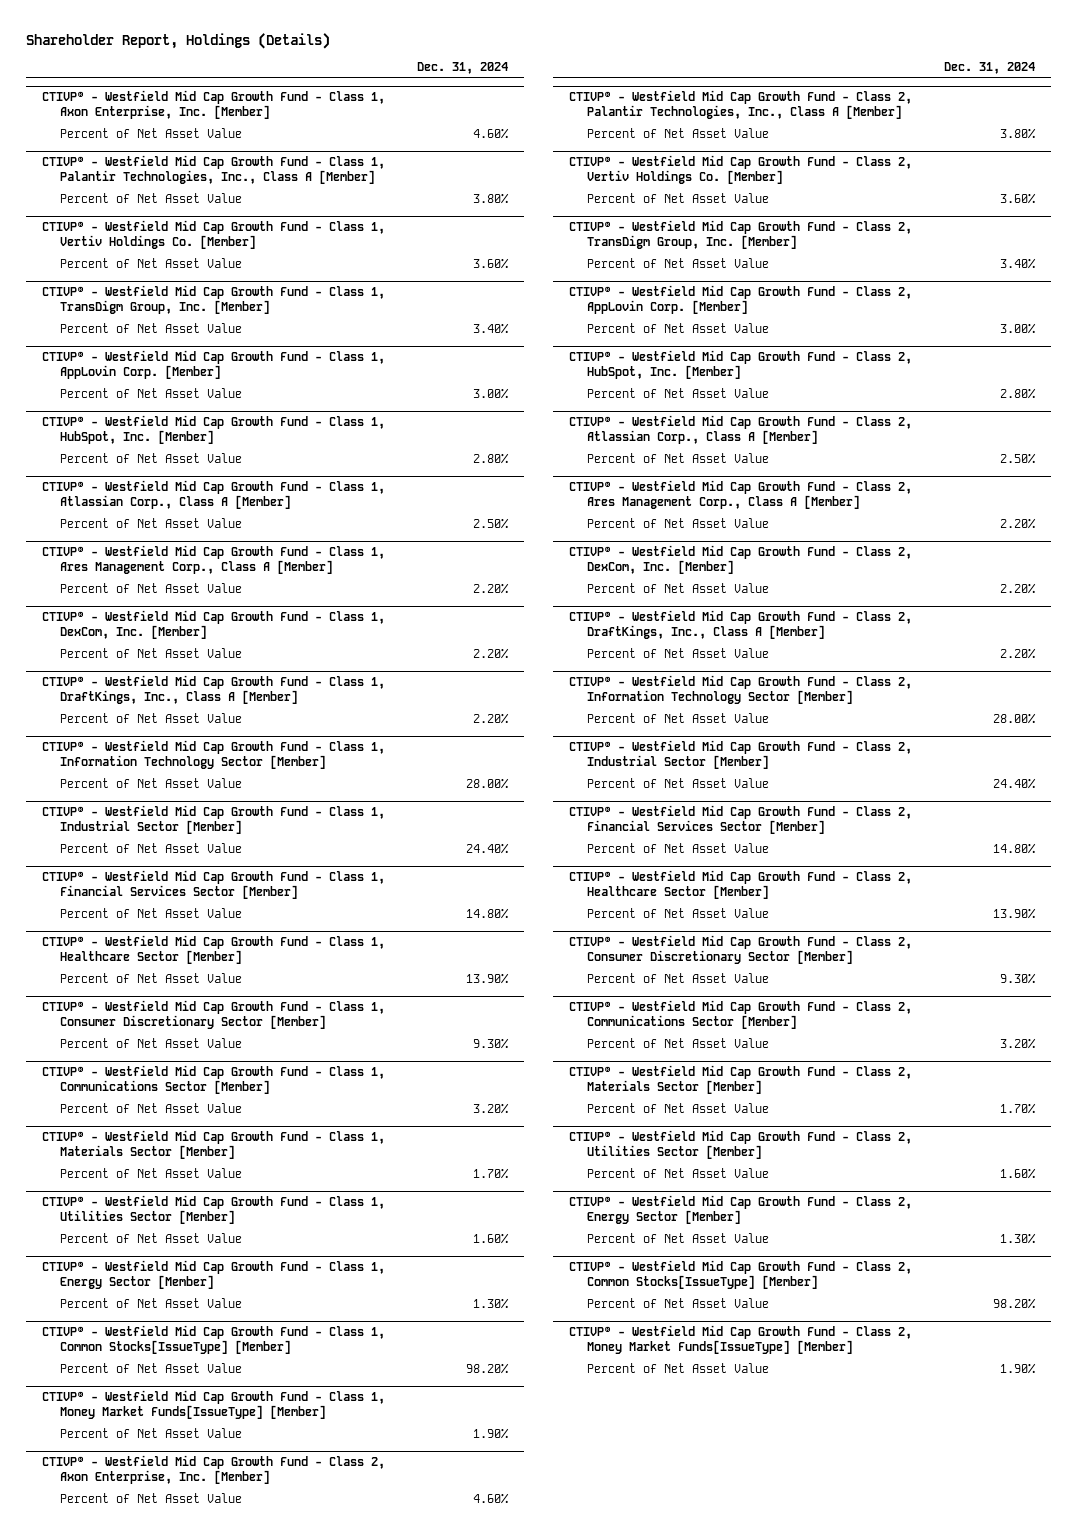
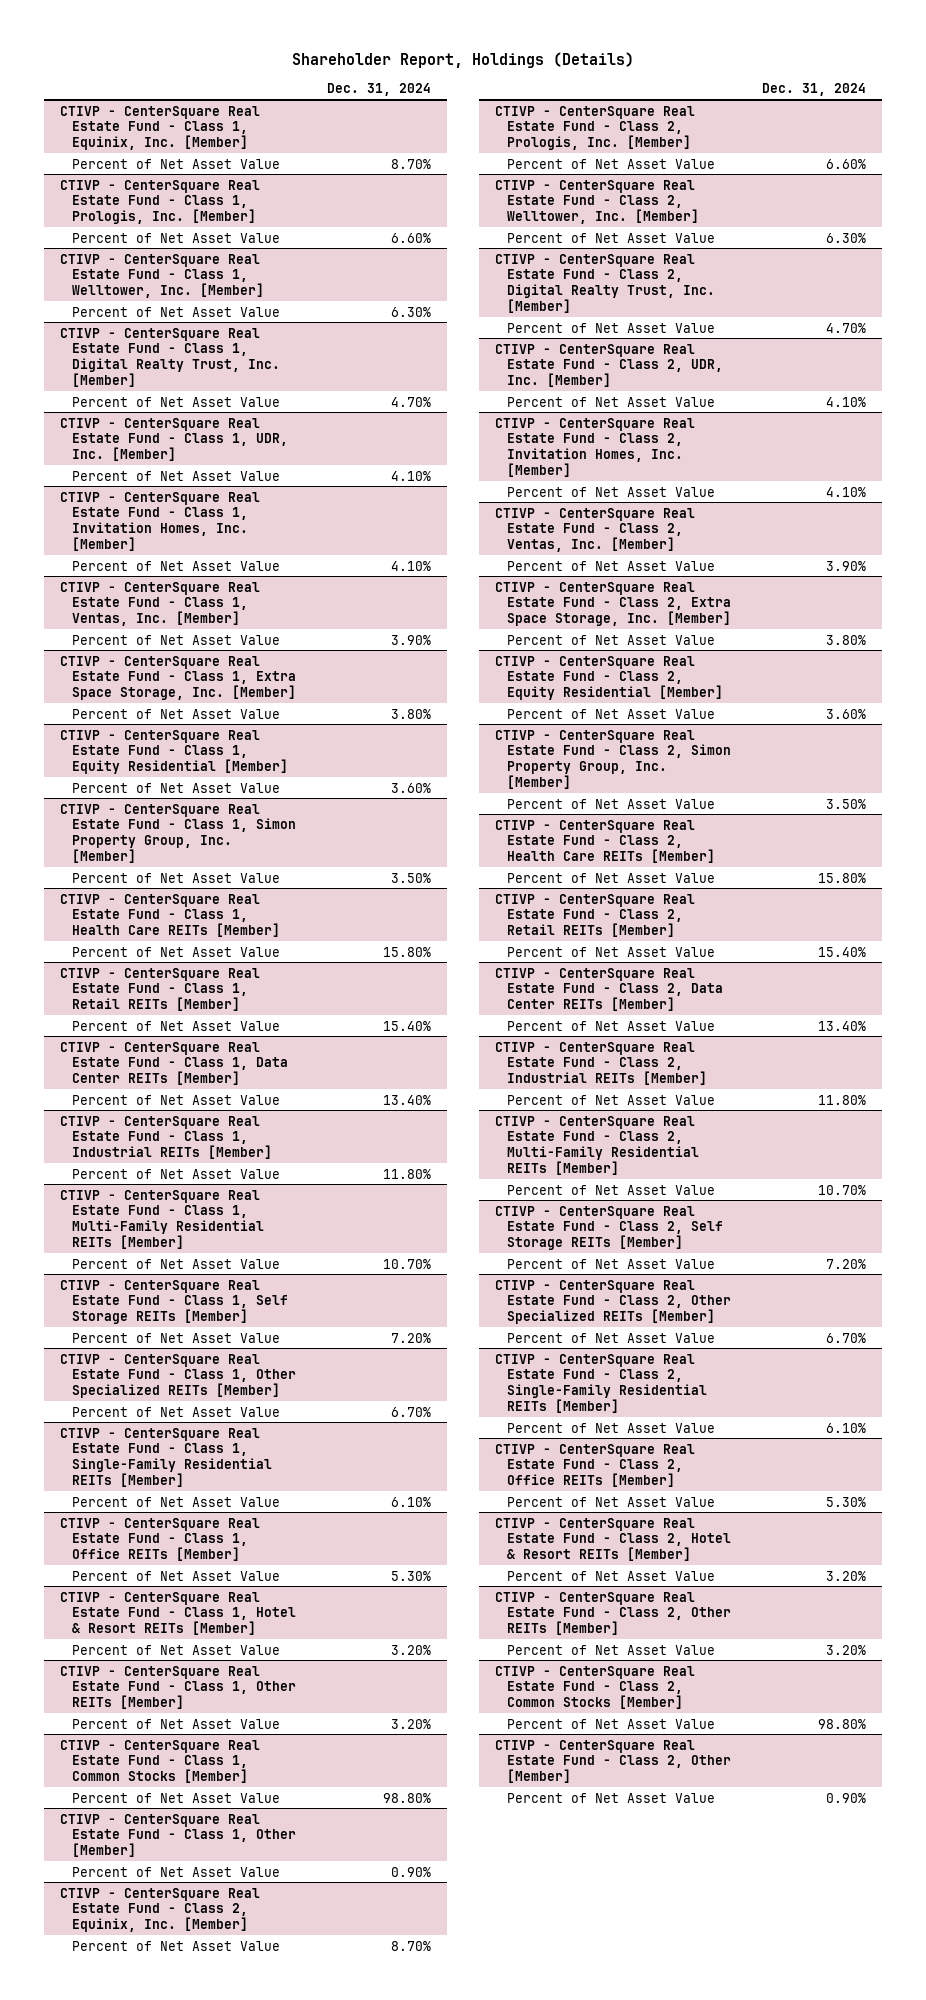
- CTIVP® - Westfield Mid Cap Growth Fund - Class 1, Axon Enterprise, Inc. [Member]
- Percent of Net Asset Value | 4.60%
- CTIVP® - Westfield Mid Cap Growth Fund - Class 1, Palantir Technologies, Inc., Class A [Member]
+ CTIVP - CenterSquare Real Estate Fund - Class 1, Equinix, Inc. [Member]
+ Percent of Net Asset Value | 8.70%
+ CTIVP - CenterSquare Real Estate Fund - Class 1, Prologis, Inc. [Member]
+ Percent of Net Asset Value | 6.60%
+ CTIVP - CenterSquare Real Estate Fund - Class 1, Welltower, Inc. [Member]
+ Percent of Net Asset Value | 6.30%
+ CTIVP - CenterSquare Real Estate Fund - Class 1, Digital Realty Trust, Inc. [Member]
+ Percent of Net Asset Value | 4.70%
+ CTIVP - CenterSquare Real Estate Fund - Class 1, UDR, Inc. [Member]
+ Percent of Net Asset Value | 4.10%
+ CTIVP - CenterSquare Real Estate Fund - Class 1, Invitation Homes, Inc. [Member]
+ Percent of Net Asset Value | 4.10%
+ CTIVP - CenterSquare Real Estate Fund - Class 1, Ventas, Inc. [Member]
+ Percent of Net Asset Value | 3.90%
+ CTIVP - CenterSquare Real Estate Fund - Class 1, Extra Space Storage, Inc. [Member]
- CTIVP® - Westfield Mid Cap Growth Fund - Class 1, Vertiv Holdings Co. [Member]
+ CTIVP - CenterSquare Real Estate Fund - Class 1, Equity Residential [Member]
- CTIVP® - Westfield Mid Cap Growth Fund - Class 1, TransDigm Group, Inc. [Member]
- Percent of Net Asset Value | 3.40%
- CTIVP® - Westfield Mid Cap Growth Fund - Class 1, AppLovin Corp. [Member]
- Percent of Net Asset Value | 3.00%
- CTIVP® - Westfield Mid Cap Growth Fund - Class 1, HubSpot, Inc. [Member]
- Percent of Net Asset Value | 2.80%
- CTIVP® - Westfield Mid Cap Growth Fund - Class 1, Atlassian Corp., Class A [Member]
- Percent of Net Asset Value | 2.50%
- CTIVP® - Westfield Mid Cap Growth Fund - Class 1, Ares Management Corp., Class A [Member]
- Percent of Net Asset Value | 2.20%
- CTIVP® - Westfield Mid Cap Growth Fund - Class 1, DexCom, Inc. [Member]
- Percent of Net Asset Value | 2.20%
- CTIVP® - Westfield Mid Cap Growth Fund - Class 1, DraftKings, Inc., Class A [Member]
- Percent of Net Asset Value | 2.20%
- CTIVP® - Westfield Mid Cap Growth Fund - Class 1, Information Technology Sector [Member]
- Percent of Net Asset Value | 28.00%
- CTIVP® - Westfield Mid Cap Growth Fund - Class 1, Industrial Sector [Member]
- Percent of Net Asset Value | 24.40%
- CTIVP® - Westfield Mid Cap Growth Fund - Class 1, Financial Services Sector [Member]
- Percent of Net Asset Value | 14.80%
- CTIVP® - Westfield Mid Cap Growth Fund - Class 1, Healthcare Sector [Member]
- Percent of Net Asset Value | 13.90%
- CTIVP® - Westfield Mid Cap Growth Fund - Class 1, Consumer Discretionary Sector [Member]
- Percent of Net Asset Value | 9.30%
- CTIVP® - Westfield Mid Cap Growth Fund - Class 1, Communications Sector [Member]
+ CTIVP - CenterSquare Real Estate Fund - Class 1, Simon Property Group, Inc. [Member]
+ Percent of Net Asset Value | 3.50%
+ CTIVP - CenterSquare Real Estate Fund - Class 1, Health Care REITs [Member]
+ Percent of Net Asset Value | 15.80%
+ CTIVP - CenterSquare Real Estate Fund - Class 1, Retail REITs [Member]
+ Percent of Net Asset Value | 15.40%
+ CTIVP - CenterSquare Real Estate Fund - Class 1, Data Center REITs [Member]
+ Percent of Net Asset Value | 13.40%
+ CTIVP - CenterSquare Real Estate Fund - Class 1, Industrial REITs [Member]
+ Percent of Net Asset Value | 11.80%
+ CTIVP - CenterSquare Real Estate Fund - Class 1, Multi-Family Residential REITs [Member]
+ Percent of Net Asset Value | 10.70%
+ CTIVP - CenterSquare Real Estate Fund - Class 1, Self Storage REITs [Member]
+ Percent of Net Asset Value | 7.20%
+ CTIVP - CenterSquare Real Estate Fund - Class 1, Other Specialized REITs [Member]
+ Percent of Net Asset Value | 6.70%
+ CTIVP - CenterSquare Real Estate Fund - Class 1, Single-Family Residential REITs [Member]
+ Percent of Net Asset Value | 6.10%
+ CTIVP - CenterSquare Real Estate Fund - Class 1, Office REITs [Member]
+ Percent of Net Asset Value | 5.30%
+ CTIVP - CenterSquare Real Estate Fund - Class 1, Hotel & Resort REITs [Member]
- CTIVP® - Westfield Mid Cap Growth Fund - Class 1, Materials Sector [Member]
- Percent of Net Asset Value | 1.70%
- CTIVP® - Westfield Mid Cap Growth Fund - Class 1, Utilities Sector [Member]
- Percent of Net Asset Value | 1.60%
- CTIVP® - Westfield Mid Cap Growth Fund - Class 1, Energy Sector [Member]
- Percent of Net Asset Value | 1.30%
- CTIVP® - Westfield Mid Cap Growth Fund - Class 1, Common Stocks[IssueType] [Member]
- Percent of Net Asset Value | 98.20%
- CTIVP® - Westfield Mid Cap Growth Fund - Class 1, Money Market Funds[IssueType] [Member]
- Percent of Net Asset Value | 1.90%
- CTIVP® - Westfield Mid Cap Growth Fund - Class 2, Axon Enterprise, Inc. [Member]
- Percent of Net Asset Value | 4.60%
- CTIVP® - Westfield Mid Cap Growth Fund - Class 2, Palantir Technologies, Inc., Class A [Member]
+ CTIVP - CenterSquare Real Estate Fund - Class 1, Other REITs [Member]
+ Percent of Net Asset Value | 3.20%
+ CTIVP - CenterSquare Real Estate Fund - Class 1, Common Stocks [Member]
+ Percent of Net Asset Value | 98.80%
+ CTIVP - CenterSquare Real Estate Fund - Class 1, Other [Member]
+ Percent of Net Asset Value | 0.90%
+ CTIVP - CenterSquare Real Estate Fund - Class 2, Equinix, Inc. [Member]
+ Percent of Net Asset Value | 8.70%
+ CTIVP - CenterSquare Real Estate Fund - Class 2, Prologis, Inc. [Member]
+ Percent of Net Asset Value | 6.60%
+ CTIVP - CenterSquare Real Estate Fund - Class 2, Welltower, Inc. [Member]
+ Percent of Net Asset Value | 6.30%
+ CTIVP - CenterSquare Real Estate Fund - Class 2, Digital Realty Trust, Inc. [Member]
+ Percent of Net Asset Value | 4.70%
+ CTIVP - CenterSquare Real Estate Fund - Class 2, UDR, Inc. [Member]
+ Percent of Net Asset Value | 4.10%
+ CTIVP - CenterSquare Real Estate Fund - Class 2, Invitation Homes, Inc. [Member]
+ Percent of Net Asset Value | 4.10%
+ CTIVP - CenterSquare Real Estate Fund - Class 2, Ventas, Inc. [Member]
+ Percent of Net Asset Value | 3.90%
+ CTIVP - CenterSquare Real Estate Fund - Class 2, Extra Space Storage, Inc. [Member]
- CTIVP® - Westfield Mid Cap Growth Fund - Class 2, Vertiv Holdings Co. [Member]
+ CTIVP - CenterSquare Real Estate Fund - Class 2, Equity Residential [Member]
- CTIVP® - Westfield Mid Cap Growth Fund - Class 2, TransDigm Group, Inc. [Member]
- Percent of Net Asset Value | 3.40%
- CTIVP® - Westfield Mid Cap Growth Fund - Class 2, AppLovin Corp. [Member]
- Percent of Net Asset Value | 3.00%
- CTIVP® - Westfield Mid Cap Growth Fund - Class 2, HubSpot, Inc. [Member]
- Percent of Net Asset Value | 2.80%
- CTIVP® - Westfield Mid Cap Growth Fund - Class 2, Atlassian Corp., Class A [Member]
- Percent of Net Asset Value | 2.50%
- CTIVP® - Westfield Mid Cap Growth Fund - Class 2, Ares Management Corp., Class A [Member]
- Percent of Net Asset Value | 2.20%
- CTIVP® - Westfield Mid Cap Growth Fund - Class 2, DexCom, Inc. [Member]
- Percent of Net Asset Value | 2.20%
- CTIVP® - Westfield Mid Cap Growth Fund - Class 2, DraftKings, Inc., Class A [Member]
- Percent of Net Asset Value | 2.20%
- CTIVP® - Westfield Mid Cap Growth Fund - Class 2, Information Technology Sector [Member]
- Percent of Net Asset Value | 28.00%
- CTIVP® - Westfield Mid Cap Growth Fund - Class 2, Industrial Sector [Member]
- Percent of Net Asset Value | 24.40%
- CTIVP® - Westfield Mid Cap Growth Fund - Class 2, Financial Services Sector [Member]
- Percent of Net Asset Value | 14.80%
- CTIVP® - Westfield Mid Cap Growth Fund - Class 2, Healthcare Sector [Member]
- Percent of Net Asset Value | 13.90%
- CTIVP® - Westfield Mid Cap Growth Fund - Class 2, Consumer Discretionary Sector [Member]
- Percent of Net Asset Value | 9.30%
- CTIVP® - Westfield Mid Cap Growth Fund - Class 2, Communications Sector [Member]
+ CTIVP - CenterSquare Real Estate Fund - Class 2, Simon Property Group, Inc. [Member]
+ Percent of Net Asset Value | 3.50%
+ CTIVP - CenterSquare Real Estate Fund - Class 2, Health Care REITs [Member]
+ Percent of Net Asset Value | 15.80%
+ CTIVP - CenterSquare Real Estate Fund - Class 2, Retail REITs [Member]
+ Percent of Net Asset Value | 15.40%
+ CTIVP - CenterSquare Real Estate Fund - Class 2, Data Center REITs [Member]
+ Percent of Net Asset Value | 13.40%
+ CTIVP - CenterSquare Real Estate Fund - Class 2, Industrial REITs [Member]
+ Percent of Net Asset Value | 11.80%
+ CTIVP - CenterSquare Real Estate Fund - Class 2, Multi-Family Residential REITs [Member]
+ Percent of Net Asset Value | 10.70%
+ CTIVP - CenterSquare Real Estate Fund - Class 2, Self Storage REITs [Member]
+ Percent of Net Asset Value | 7.20%
+ CTIVP - CenterSquare Real Estate Fund - Class 2, Other Specialized REITs [Member]
+ Percent of Net Asset Value | 6.70%
+ CTIVP - CenterSquare Real Estate Fund - Class 2, Single-Family Residential REITs [Member]
+ Percent of Net Asset Value | 6.10%
+ CTIVP - CenterSquare Real Estate Fund - Class 2, Office REITs [Member]
+ Percent of Net Asset Value | 5.30%
+ CTIVP - CenterSquare Real Estate Fund - Class 2, Hotel & Resort REITs [Member]
- CTIVP® - Westfield Mid Cap Growth Fund - Class 2, Materials Sector [Member]
- Percent of Net Asset Value | 1.70%
- CTIVP® - Westfield Mid Cap Growth Fund - Class 2, Utilities Sector [Member]
- Percent of Net Asset Value | 1.60%
- CTIVP® - Westfield Mid Cap Growth Fund - Class 2, Energy Sector [Member]
- Percent of Net Asset Value | 1.30%
- CTIVP® - Westfield Mid Cap Growth Fund - Class 2, Common Stocks[IssueType] [Member]
- Percent of Net Asset Value | 98.20%
- CTIVP® - Westfield Mid Cap Growth Fund - Class 2, Money Market Funds[IssueType] [Member]
- Percent of Net Asset Value | 1.90%
+ CTIVP - CenterSquare Real Estate Fund - Class 2, Other REITs [Member]
+ Percent of Net Asset Value | 3.20%
+ CTIVP - CenterSquare Real Estate Fund - Class 2, Common Stocks [Member]
+ Percent of Net Asset Value | 98.80%
+ CTIVP - CenterSquare Real Estate Fund - Class 2, Other [Member]
+ Percent of Net Asset Value | 0.90%

